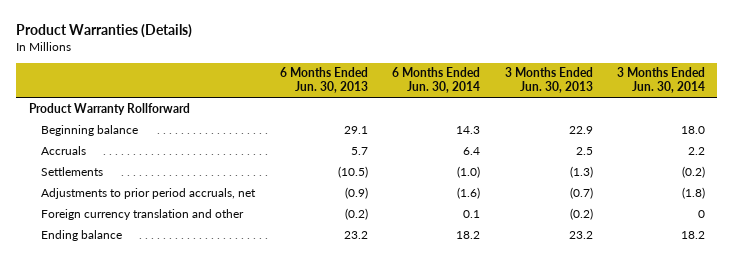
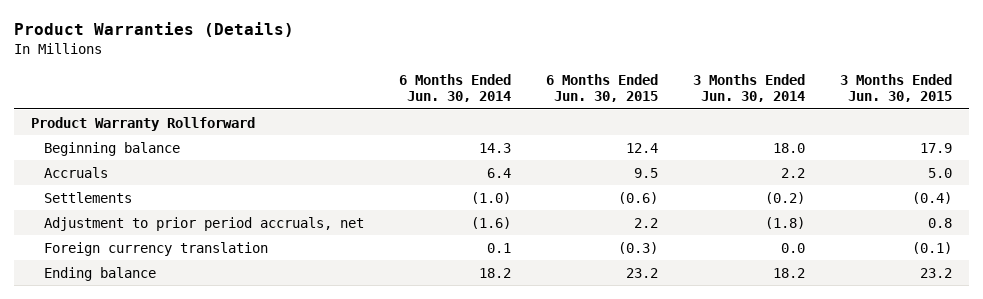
- | 6 Months Ended Jun. 30, 2013 | 6 Months Ended Jun. 30, 2014 | 3 Months Ended Jun. 30, 2013 | 3 Months Ended Jun. 30, 2014
+ | 6 Months Ended Jun. 30, 2014 | 6 Months Ended Jun. 30, 2015 | 3 Months Ended Jun. 30, 2014 | 3 Months Ended Jun. 30, 2015
- Adjustments to prior period accruals, net | (0.9) | (1.6) | (0.7) | (1.8)
- Foreign currency translation and other | (0.2) | 0.1 | (0.2) | 0
+ Adjustment to prior period accruals, net | (1.6) | 2.2 | (1.8) | 0.8
+ Foreign currency translation | 0.1 | (0.3) | 0.0 | (0.1)

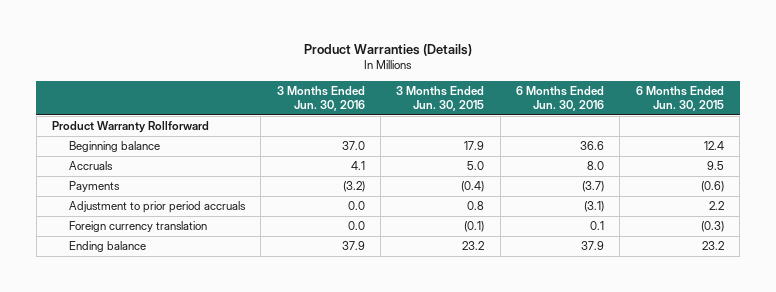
- | 6 Months Ended Jun. 30, 2014 | 6 Months Ended Jun. 30, 2015 | 3 Months Ended Jun. 30, 2014 | 3 Months Ended Jun. 30, 2015
+ | 3 Months Ended Jun. 30, 2016 | 3 Months Ended Jun. 30, 2015 | 6 Months Ended Jun. 30, 2016 | 6 Months Ended Jun. 30, 2015
- Settlements | (1.0) | (0.6) | (0.2) | (0.4)
- Adjustment to prior period accruals, net | (1.6) | 2.2 | (1.8) | 0.8
+ Payments | (3.2) | (0.4) | (3.7) | (0.6)
+ Adjustment to prior period accruals | 0.0 | 0.8 | (3.1) | 2.2

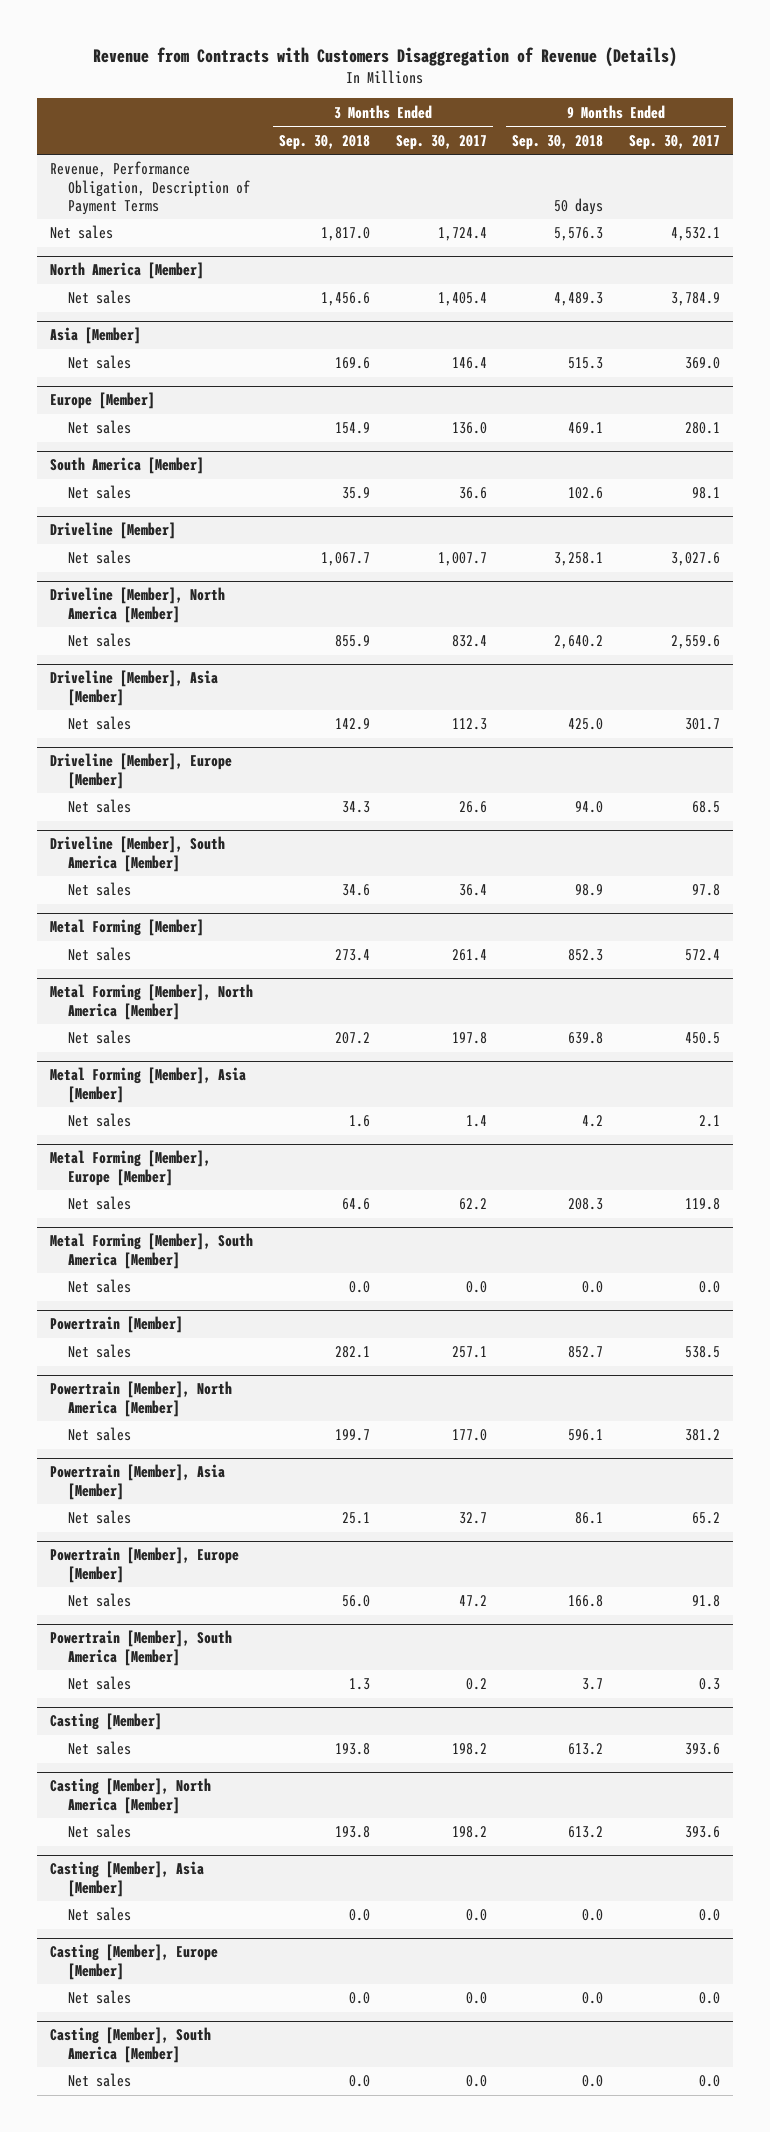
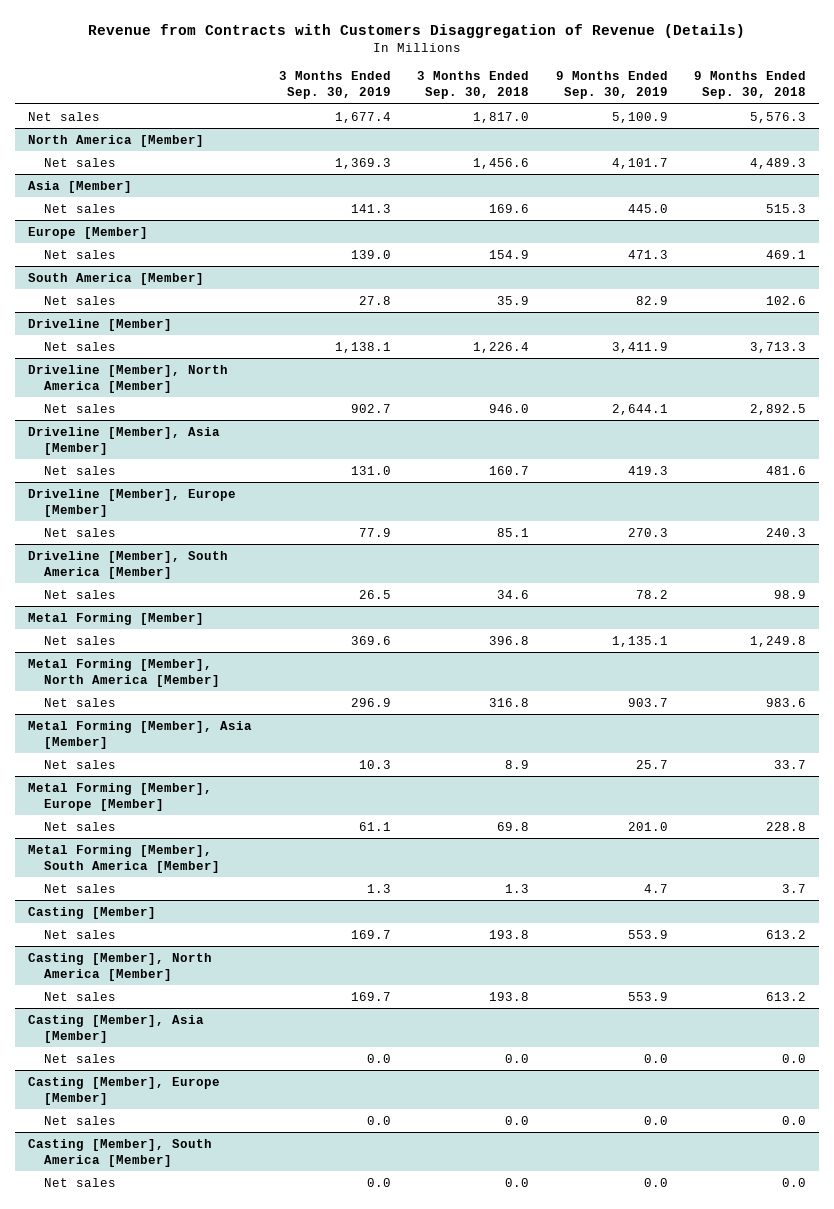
- | 3 Months Ended Sep. 30, 2018 | 3 Months Ended Sep. 30, 2017 | 9 Months Ended Sep. 30, 2018 | 9 Months Ended Sep. 30, 2017
+ | 3 Months Ended Sep. 30, 2019 | 3 Months Ended Sep. 30, 2018 | 9 Months Ended Sep. 30, 2019 | 9 Months Ended Sep. 30, 2018
- Revenue, Performance Obligation, Description of Payment Terms | | | 50 days |
@ Driveline [Member]
- Net sales | 1,067.7 | 1,007.7 | 3,258.1 | 3,027.6
+ Net sales | 1,138.1 | 1,226.4 | 3,411.9 | 3,713.3
@ Driveline [Member], North America [Member]
- Net sales | 855.9 | 832.4 | 2,640.2 | 2,559.6
+ Net sales | 902.7 | 946.0 | 2,644.1 | 2,892.5
@ Driveline [Member], Asia [Member]
- Net sales | 142.9 | 112.3 | 425.0 | 301.7
+ Net sales | 131.0 | 160.7 | 419.3 | 481.6
@ Driveline [Member], Europe [Member]
- Net sales | 34.3 | 26.6 | 94.0 | 68.5
+ Net sales | 77.9 | 85.1 | 270.3 | 240.3
@ Metal Forming [Member]
- Net sales | 273.4 | 261.4 | 852.3 | 572.4
+ Net sales | 369.6 | 396.8 | 1,135.1 | 1,249.8
@ Metal Forming [Member], North America [Member]
- Net sales | 207.2 | 197.8 | 639.8 | 450.5
+ Net sales | 296.9 | 316.8 | 903.7 | 983.6
@ Metal Forming [Member], Asia [Member]
- Net sales | 1.6 | 1.4 | 4.2 | 2.1
+ Net sales | 10.3 | 8.9 | 25.7 | 33.7
@ Metal Forming [Member], Europe [Member]
- Net sales | 64.6 | 62.2 | 208.3 | 119.8
+ Net sales | 61.1 | 69.8 | 201.0 | 228.8
@ Metal Forming [Member], South America [Member]
- Net sales | 0.0 | 0.0 | 0.0 | 0.0
- Powertrain [Member]
- Net sales | 282.1 | 257.1 | 852.7 | 538.5
- Powertrain [Member], North America [Member]
- Net sales | 199.7 | 177.0 | 596.1 | 381.2
- Powertrain [Member], Asia [Member]
- Net sales | 25.1 | 32.7 | 86.1 | 65.2
- Powertrain [Member], Europe [Member]
- Net sales | 56.0 | 47.2 | 166.8 | 91.8
- Powertrain [Member], South America [Member]

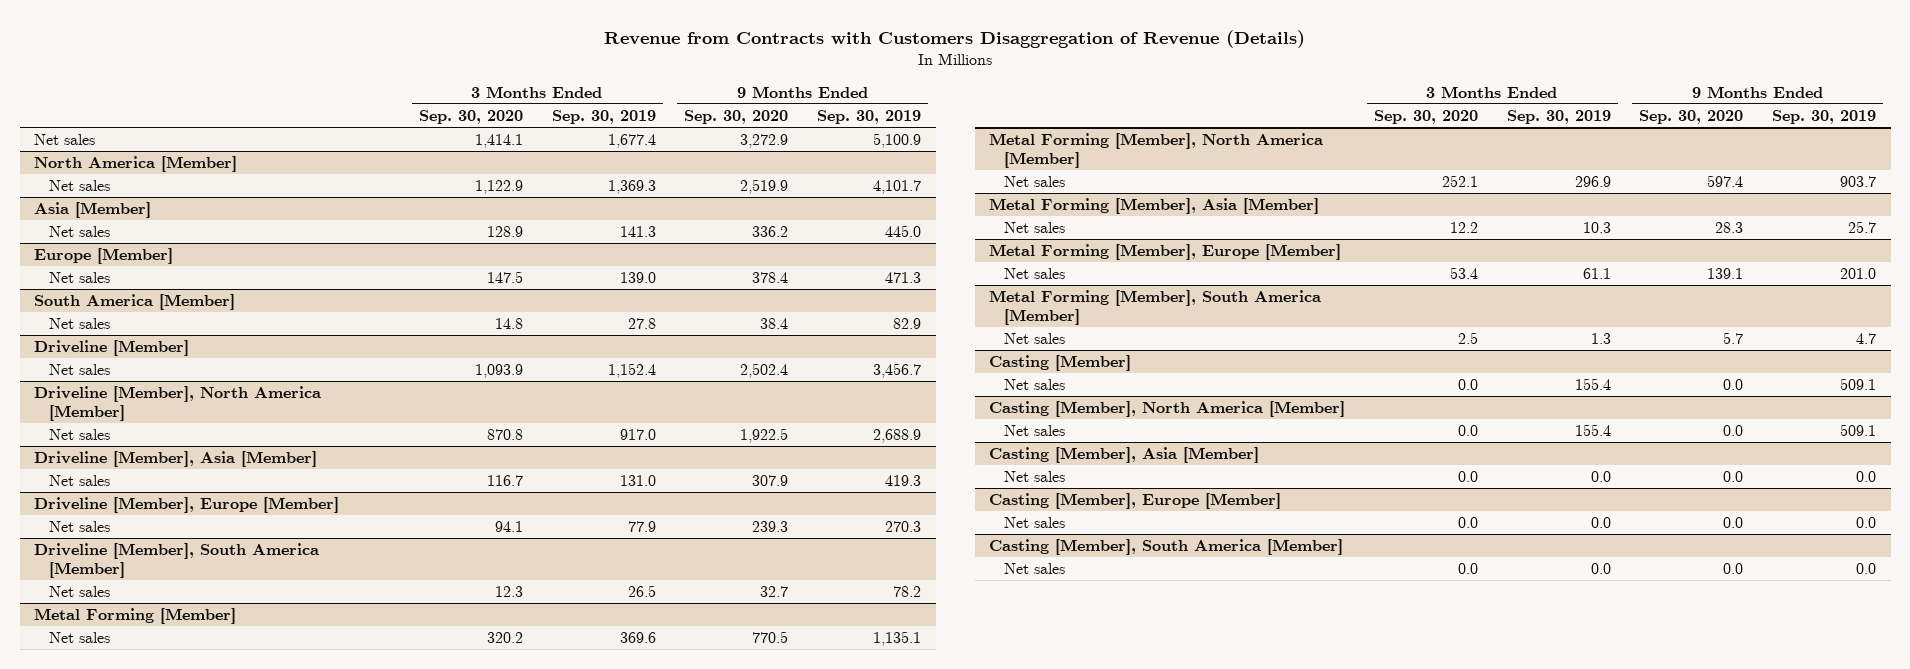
- | 3 Months Ended Sep. 30, 2019 | 3 Months Ended Sep. 30, 2018 | 9 Months Ended Sep. 30, 2019 | 9 Months Ended Sep. 30, 2018
+ | 3 Months Ended Sep. 30, 2020 | 3 Months Ended Sep. 30, 2019 | 9 Months Ended Sep. 30, 2020 | 9 Months Ended Sep. 30, 2019
@ Driveline [Member]
- Net sales | 1,138.1 | 1,226.4 | 3,411.9 | 3,713.3
+ Net sales | 1,093.9 | 1,152.4 | 2,502.4 | 3,456.7
@ Driveline [Member], North America [Member]
- Net sales | 902.7 | 946.0 | 2,644.1 | 2,892.5
+ Net sales | 870.8 | 917.0 | 1,922.5 | 2,688.9
@ Casting [Member]
- Net sales | 169.7 | 193.8 | 553.9 | 613.2
+ Net sales | 0.0 | 155.4 | 0.0 | 509.1
@ Casting [Member], North America [Member]
- Net sales | 169.7 | 193.8 | 553.9 | 613.2
+ Net sales | 0.0 | 155.4 | 0.0 | 509.1

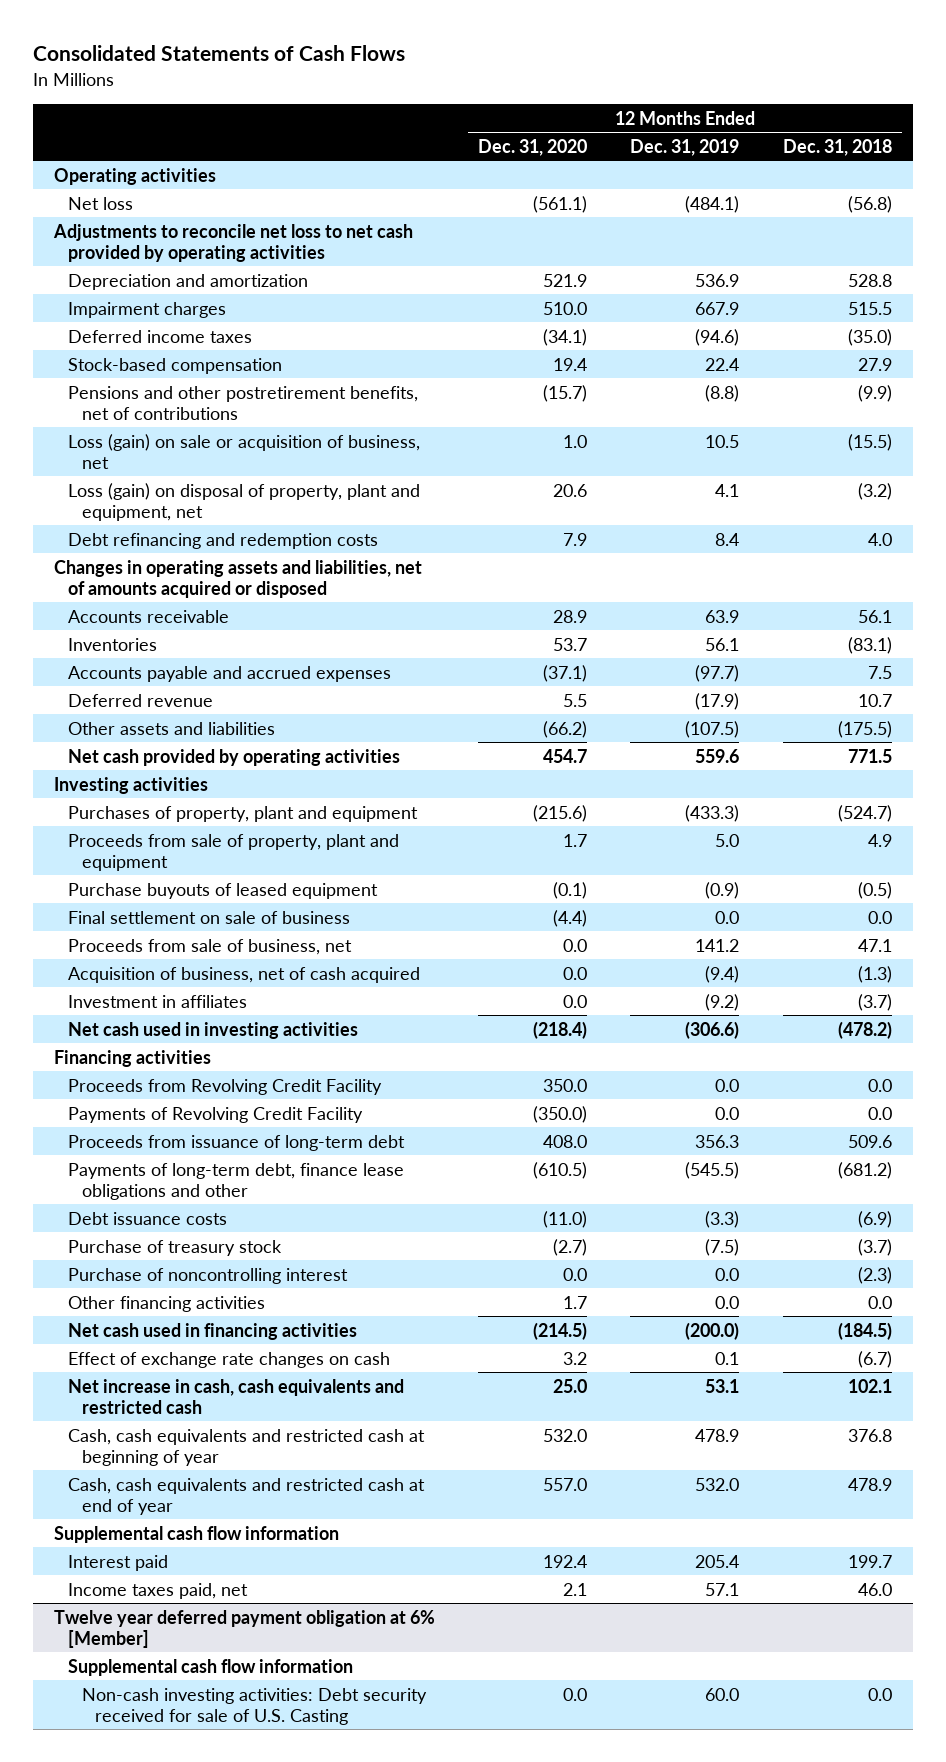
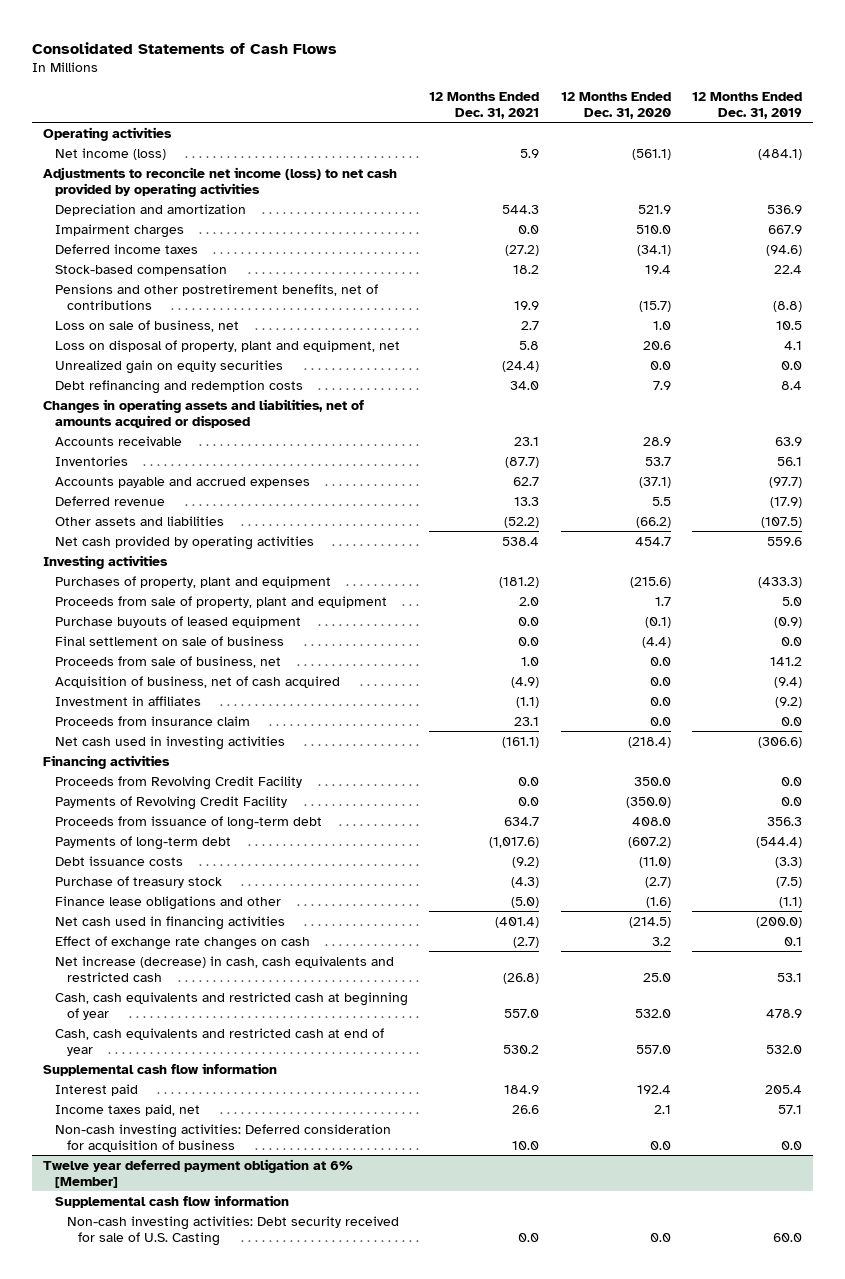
- | 12 Months Ended Dec. 31, 2020 | 12 Months Ended Dec. 31, 2019 | 12 Months Ended Dec. 31, 2018
+ | 12 Months Ended Dec. 31, 2021 | 12 Months Ended Dec. 31, 2020 | 12 Months Ended Dec. 31, 2019
- Net loss | (561.1) | (484.1) | (56.8)
- Adjustments to reconcile net loss to net cash provided by operating activities
+ Net income (loss) | 5.9 | (561.1) | (484.1)
+ Adjustments to reconcile net income (loss) to net cash provided by operating activities
- Loss (gain) on sale or acquisition of business, net | 1.0 | 10.5 | (15.5)
- Loss (gain) on disposal of property, plant and equipment, net | 20.6 | 4.1 | (3.2)
+ Loss on sale of business, net | 2.7 | 1.0 | 10.5
+ Loss on disposal of property, plant and equipment, net | 5.8 | 20.6 | 4.1
+ Unrealized gain on equity securities | (24.4) | 0.0 | 0.0
+ Proceeds from insurance claim | 23.1 | 0.0 | 0.0
- Payments of long-term debt, finance lease obligations and other | (610.5) | (545.5) | (681.2)
+ Payments of long-term debt | (1,017.6) | (607.2) | (544.4)
- Purchase of noncontrolling interest | 0.0 | 0.0 | (2.3)
- Other financing activities | 1.7 | 0.0 | 0.0
+ Finance lease obligations and other | (5.0) | (1.6) | (1.1)
- Net increase in cash, cash equivalents and restricted cash | 25.0 | 53.1 | 102.1
+ Net increase (decrease) in cash, cash equivalents and restricted cash | (26.8) | 25.0 | 53.1
+ Non-cash investing activities: Deferred consideration for acquisition of business | 10.0 | 0.0 | 0.0

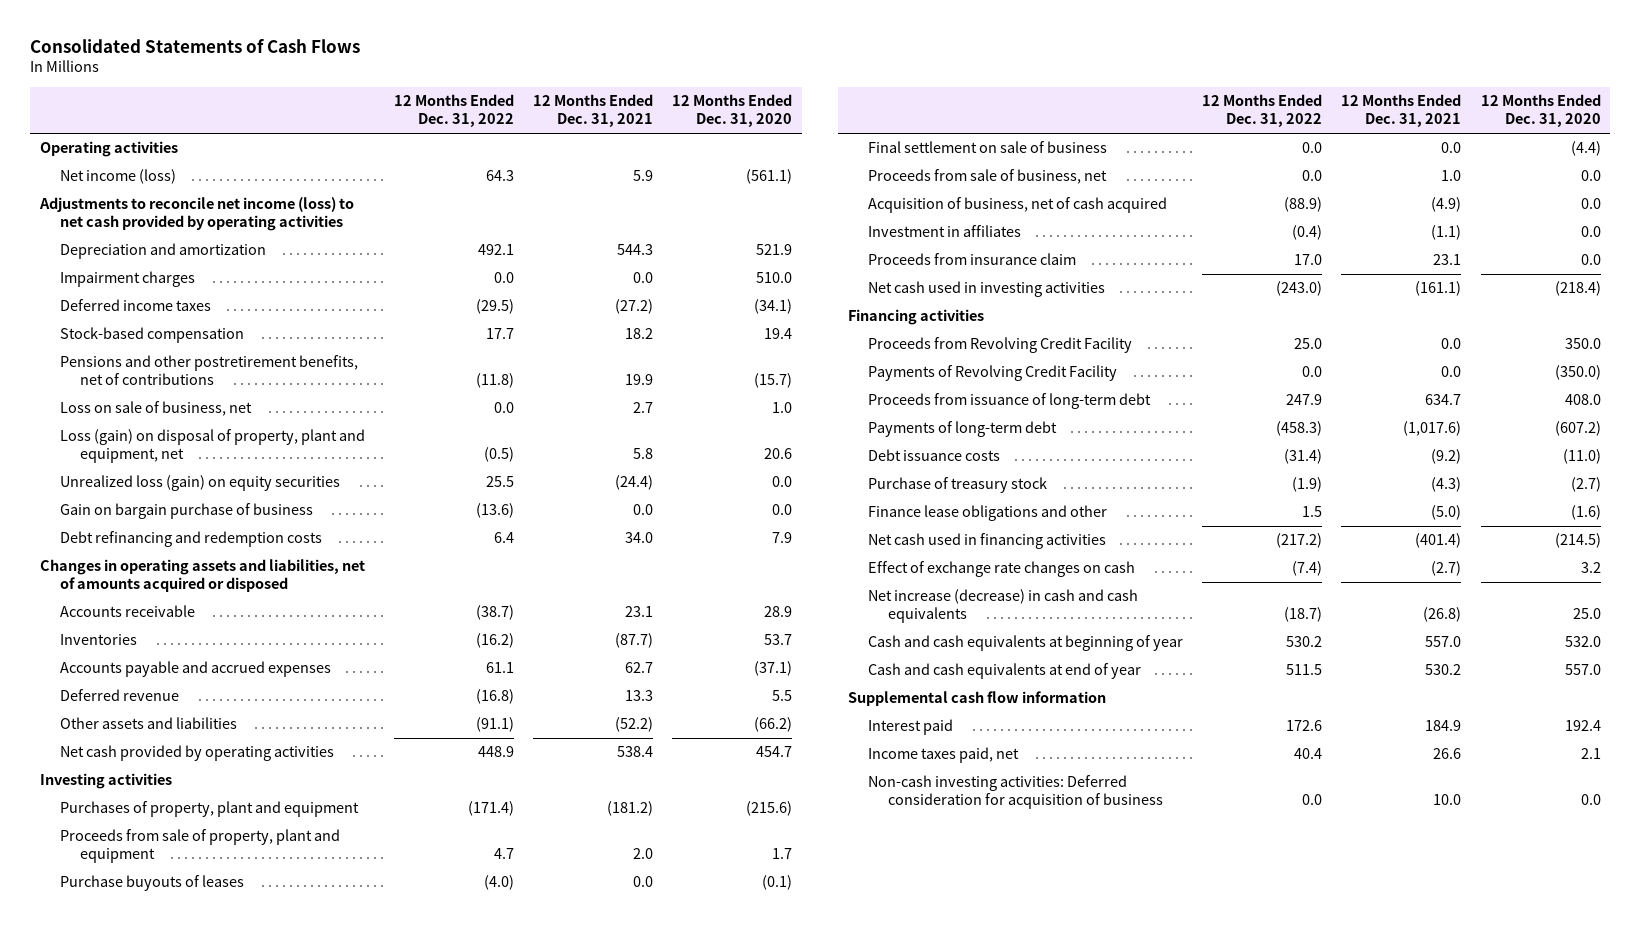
- | 12 Months Ended Dec. 31, 2021 | 12 Months Ended Dec. 31, 2020 | 12 Months Ended Dec. 31, 2019
+ | 12 Months Ended Dec. 31, 2022 | 12 Months Ended Dec. 31, 2021 | 12 Months Ended Dec. 31, 2020
- Loss on disposal of property, plant and equipment, net | 5.8 | 20.6 | 4.1
- Unrealized gain on equity securities | (24.4) | 0.0 | 0.0
+ Loss (gain) on disposal of property, plant and equipment, net | (0.5) | 5.8 | 20.6
+ Unrealized loss (gain) on equity securities | 25.5 | (24.4) | 0.0
+ Gain on bargain purchase of business | (13.6) | 0.0 | 0.0
- Purchase buyouts of leased equipment | 0.0 | (0.1) | (0.9)
+ Purchase buyouts of leases | (4.0) | 0.0 | (0.1)
- Net increase (decrease) in cash, cash equivalents and restricted cash | (26.8) | 25.0 | 53.1
- Cash, cash equivalents and restricted cash at beginning of year | 557.0 | 532.0 | 478.9
- Cash, cash equivalents and restricted cash at end of year | 530.2 | 557.0 | 532.0
+ Net increase (decrease) in cash and cash equivalents | (18.7) | (26.8) | 25.0
+ Cash and cash equivalents at beginning of year | 530.2 | 557.0 | 532.0
+ Cash and cash equivalents at end of year | 511.5 | 530.2 | 557.0
- Twelve year deferred payment obligation at 6% [Member]
- Supplemental cash flow information
- Non-cash investing activities: Debt security received for sale of U.S. Casting | 0.0 | 0.0 | 60.0

